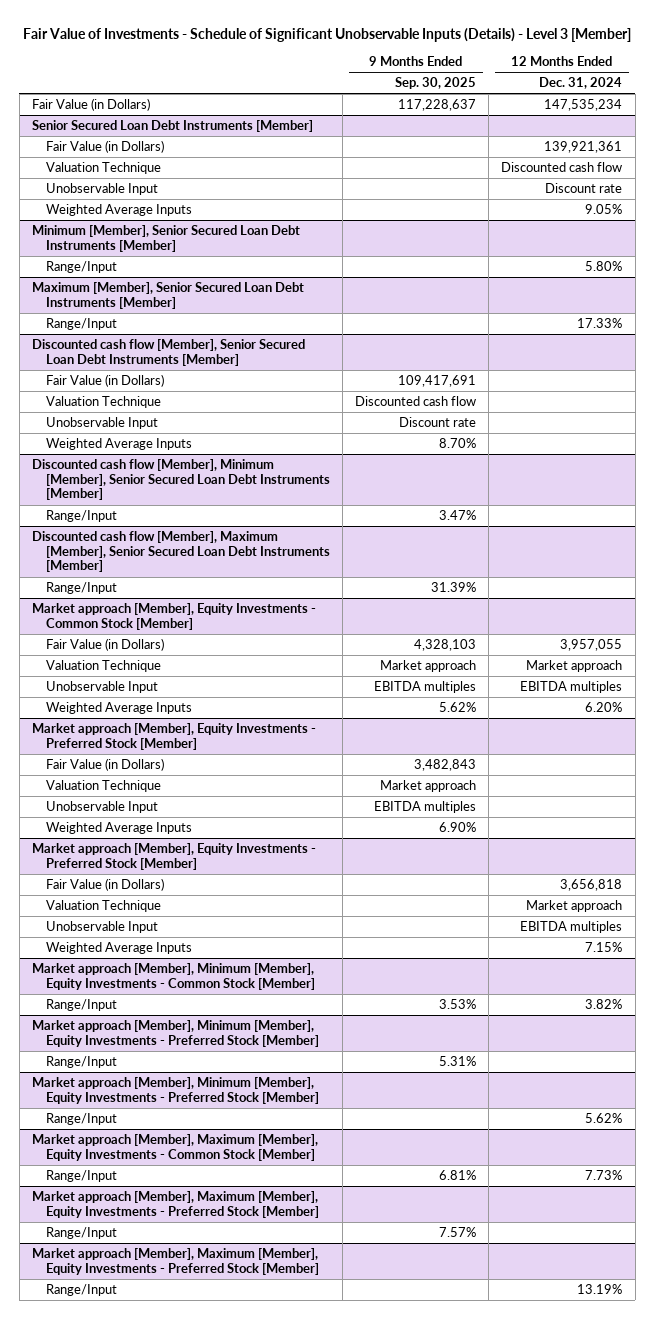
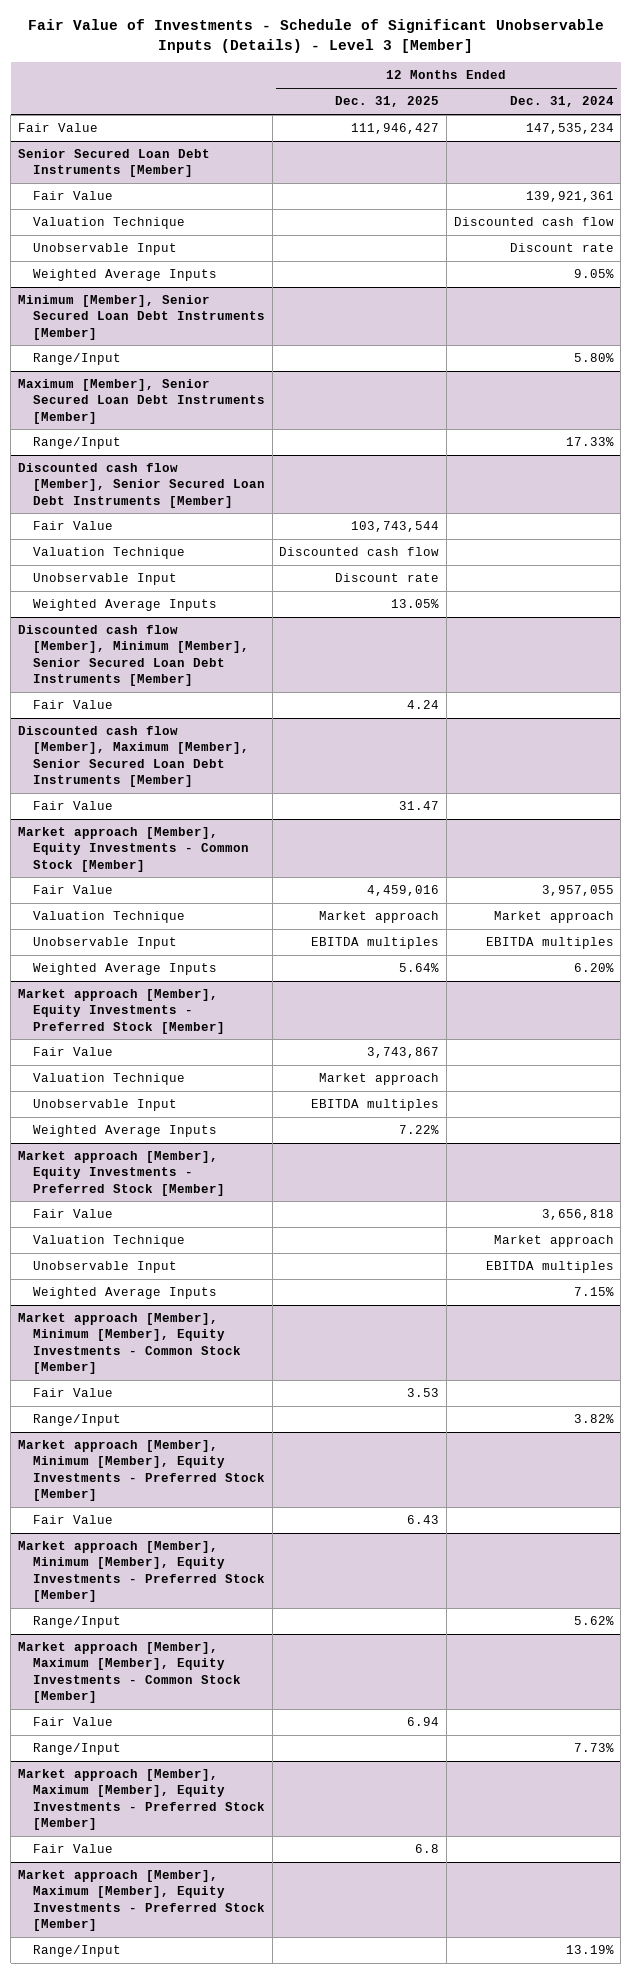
- | 9 Months Ended Sep. 30, 2025 | 12 Months Ended Dec. 31, 2024
+ | 12 Months Ended Dec. 31, 2025 | 12 Months Ended Dec. 31, 2024
- Fair Value (in Dollars) | 117,228,637 | 147,535,234
+ Fair Value | 111,946,427 | 147,535,234
@ Senior Secured Loan Debt Instruments [Member]
- Fair Value (in Dollars) | | 139,921,361
+ Fair Value | | 139,921,361
@ Discounted cash flow [Member], Senior Secured Loan Debt Instruments [Member]
- Fair Value (in Dollars) | 109,417,691 |
+ Fair Value | 103,743,544 |
@ Discounted cash flow [Member], Minimum [Member], Senior Secured Loan Debt Instruments [Member]
- Range/Input | 3.47% |
+ Fair Value | 4.24 |
@ Discounted cash flow [Member], Maximum [Member], Senior Secured Loan Debt Instruments [Member]
- Range/Input | 31.39% |
+ Fair Value | 31.47 |
@ Market approach [Member], Equity Investments - Common Stock [Member]
- Fair Value (in Dollars) | 4,328,103 | 3,957,055
+ Fair Value | 4,459,016 | 3,957,055
@ Market approach [Member], Equity Investments - Preferred Stock [Member]
- Fair Value (in Dollars) | 3,482,843 |
+ Fair Value | 3,743,867 |
- Fair Value (in Dollars) | | 3,656,818
+ Fair Value | | 3,656,818
@ Market approach [Member], Minimum [Member], Equity Investments - Common Stock [Member]
+ Fair Value | 3.53 |
@ Market approach [Member], Minimum [Member], Equity Investments - Preferred Stock [Member]
- Range/Input | 5.31% |
+ Fair Value | 6.43 |
@ Market approach [Member], Maximum [Member], Equity Investments - Common Stock [Member]
+ Fair Value | 6.94 |
@ Market approach [Member], Maximum [Member], Equity Investments - Preferred Stock [Member]
- Range/Input | 7.57% |
+ Fair Value | 6.8 |

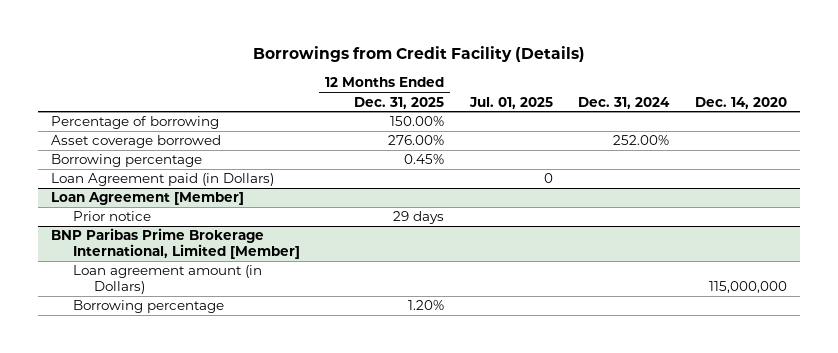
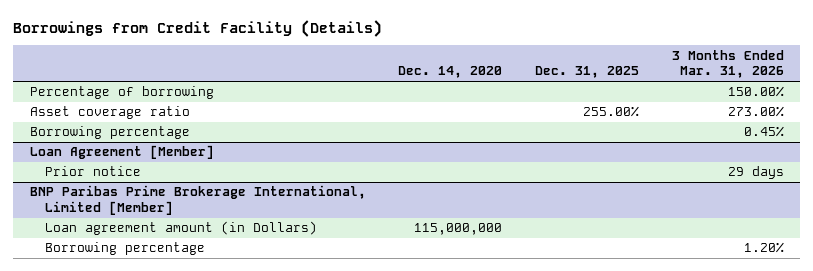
- | 12 Months Ended Dec. 31, 2025 | Jul. 01, 2025 | Dec. 31, 2024 | Dec. 14, 2020
+ | Dec. 14, 2020 | Dec. 31, 2025 | 3 Months Ended Mar. 31, 2026
- Asset coverage borrowed | 276.00% | | 252.00% |
+ Asset coverage ratio | | 255.00% | 273.00%
- Loan Agreement paid (in Dollars) | | 0 | |

